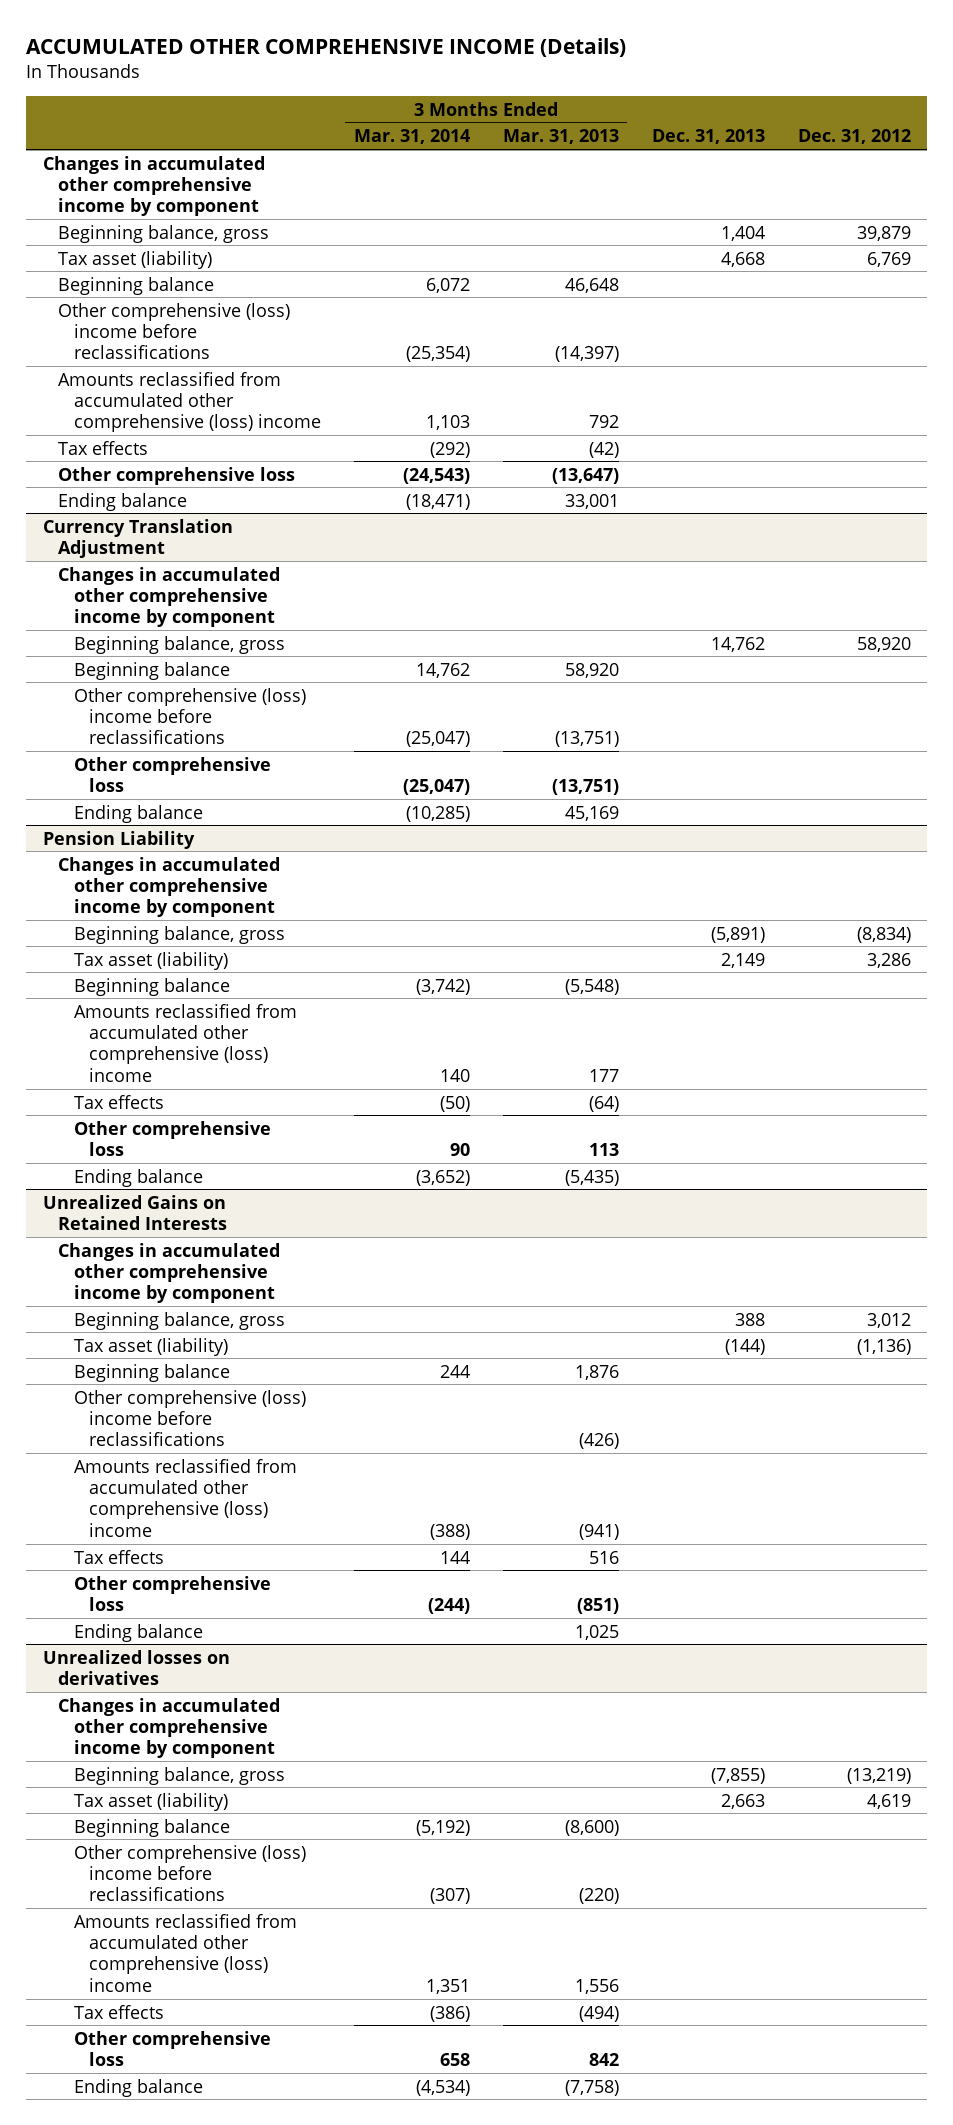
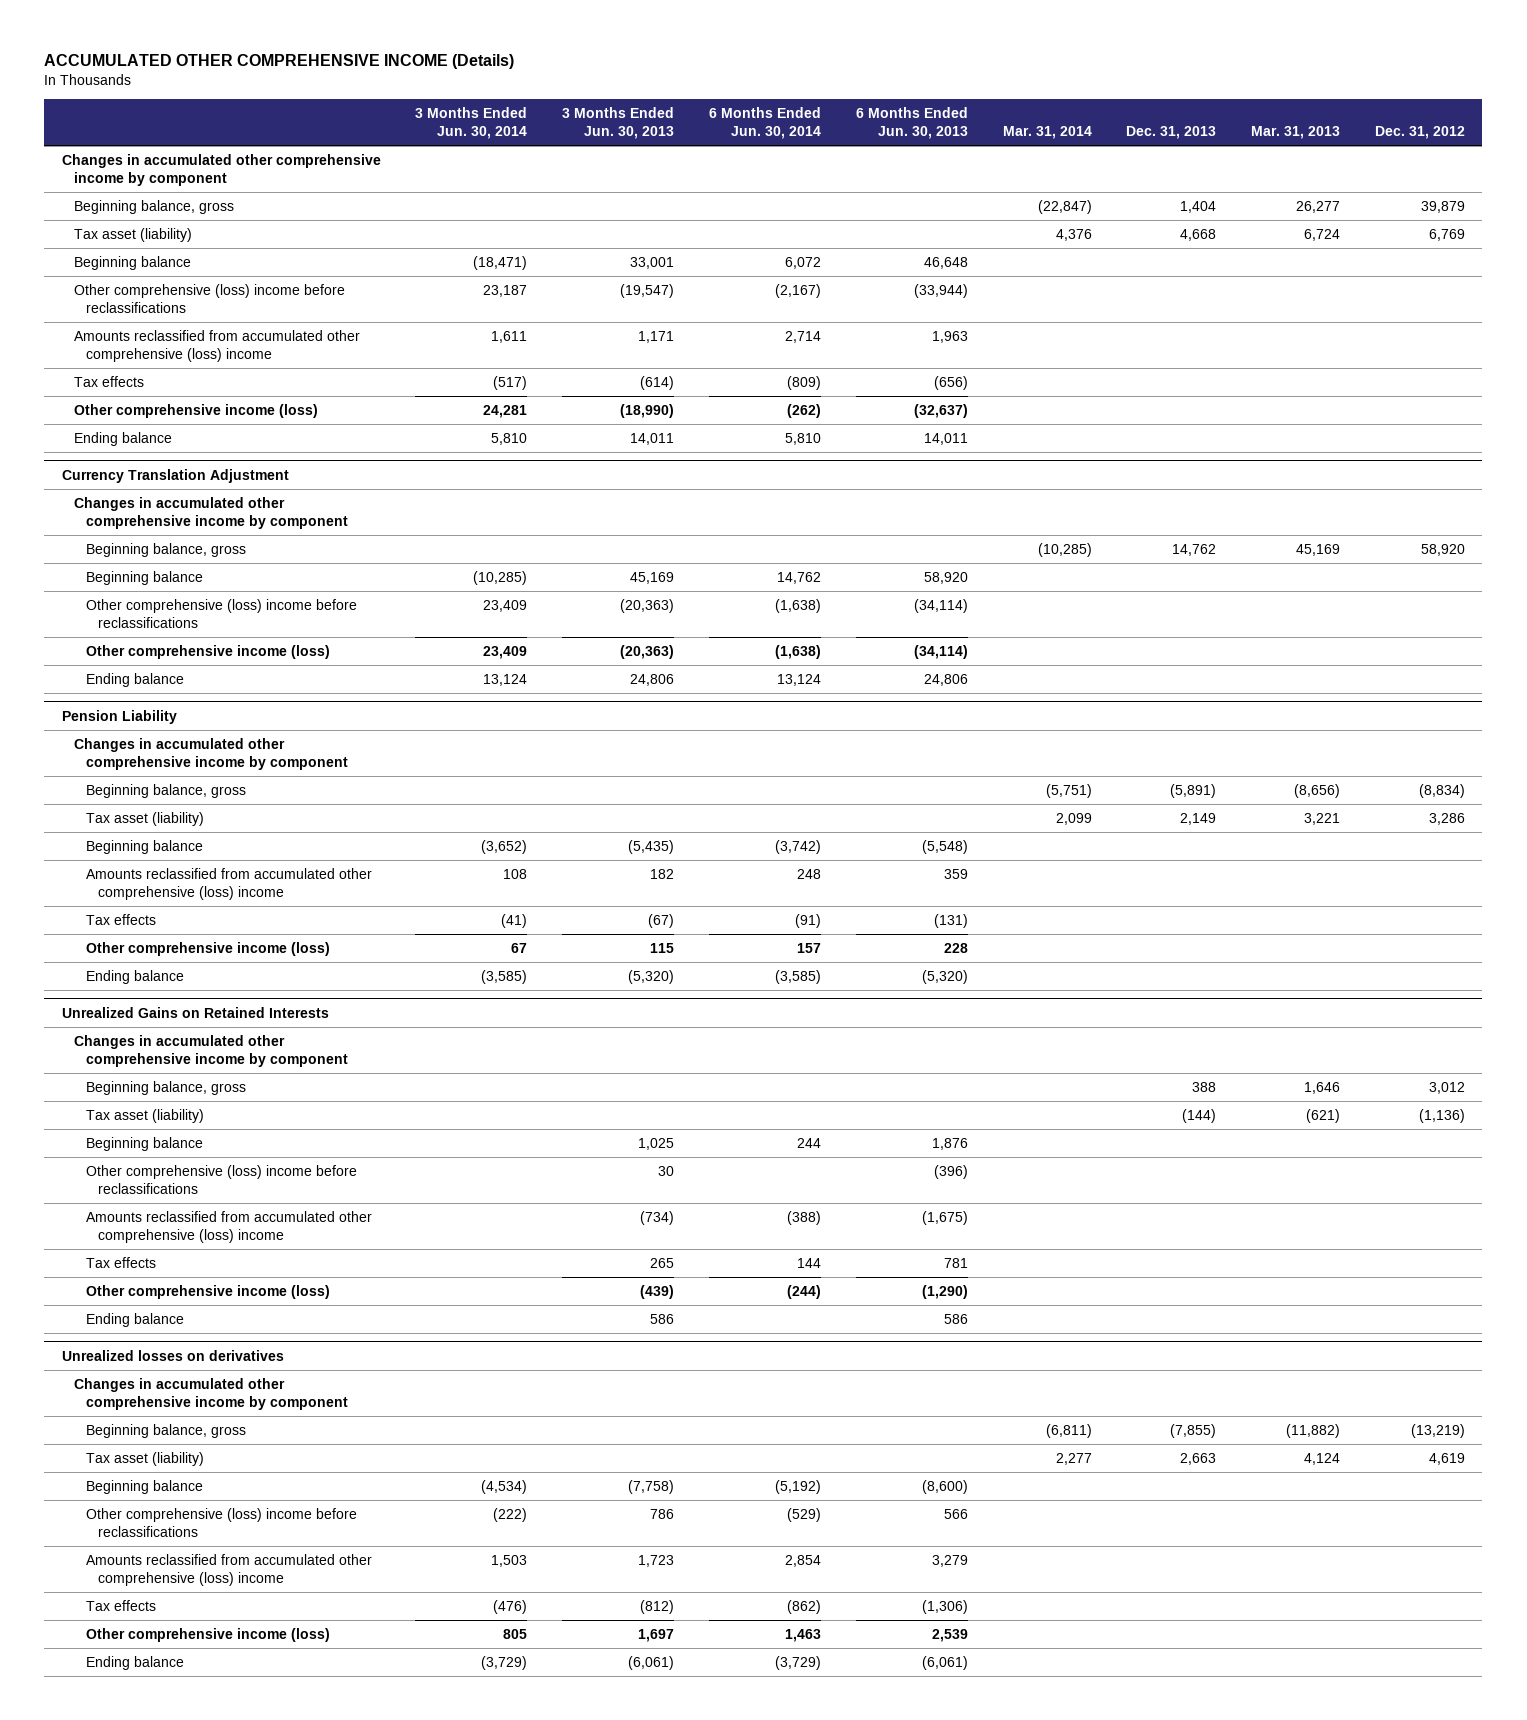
- | 3 Months Ended Mar. 31, 2014 | 3 Months Ended Mar. 31, 2013 | Dec. 31, 2013 | Dec. 31, 2012
+ | 3 Months Ended Jun. 30, 2014 | 3 Months Ended Jun. 30, 2013 | 6 Months Ended Jun. 30, 2014 | 6 Months Ended Jun. 30, 2013 | Mar. 31, 2014 | Dec. 31, 2013 | Mar. 31, 2013 | Dec. 31, 2012
- Other comprehensive loss | (24,543) | (13,647) | |
+ Other comprehensive income (loss) | 24,281 | (18,990) | (262) | (32,637) | | | |
@ Currency Translation Adjustment
- Other comprehensive loss | (25,047) | (13,751) | |
+ Other comprehensive income (loss) | 23,409 | (20,363) | (1,638) | (34,114) | | | |
@ Pension Liability
- Other comprehensive loss | 90 | 113 | |
+ Other comprehensive income (loss) | 67 | 115 | 157 | 228 | | | |
@ Unrealized Gains on Retained Interests
- Other comprehensive loss | (244) | (851) | |
+ Other comprehensive income (loss) | | (439) | (244) | (1,290) | | | |
@ Unrealized losses on derivatives
- Other comprehensive loss | 658 | 842 | |
+ Other comprehensive income (loss) | 805 | 1,697 | 1,463 | 2,539 | | | |

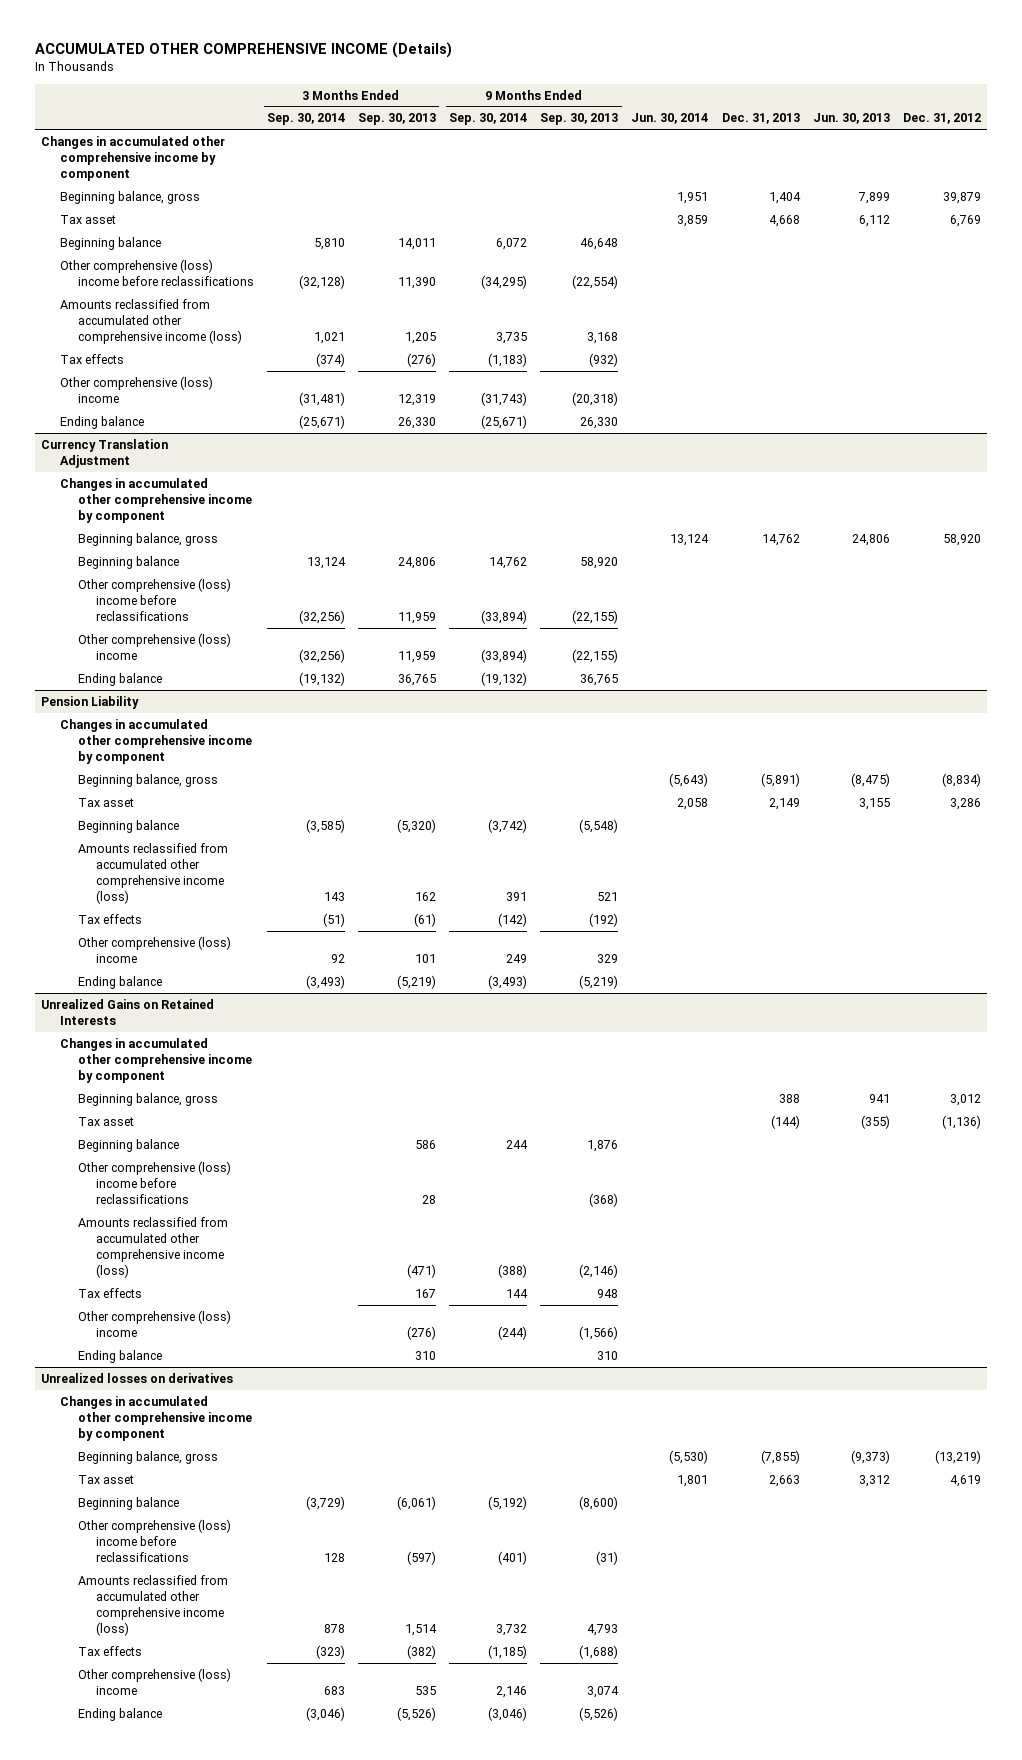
- | 3 Months Ended Jun. 30, 2014 | 3 Months Ended Jun. 30, 2013 | 6 Months Ended Jun. 30, 2014 | 6 Months Ended Jun. 30, 2013 | Mar. 31, 2014 | Dec. 31, 2013 | Mar. 31, 2013 | Dec. 31, 2012
+ | 3 Months Ended Sep. 30, 2014 | 3 Months Ended Sep. 30, 2013 | 9 Months Ended Sep. 30, 2014 | 9 Months Ended Sep. 30, 2013 | Jun. 30, 2014 | Dec. 31, 2013 | Jun. 30, 2013 | Dec. 31, 2012
- Tax asset (liability) | | | | | 4,376 | 4,668 | 6,724 | 6,769
+ Tax asset | | | | | 3,859 | 4,668 | 6,112 | 6,769
- Amounts reclassified from accumulated other comprehensive (loss) income | 1,611 | 1,171 | 2,714 | 1,963 | | | |
+ Amounts reclassified from accumulated other comprehensive income (loss) | 1,021 | 1,205 | 3,735 | 3,168 | | | |
- Other comprehensive income (loss) | 24,281 | (18,990) | (262) | (32,637) | | | |
+ Other comprehensive (loss) income | (31,481) | 12,319 | (31,743) | (20,318) | | | |
@ Currency Translation Adjustment
- Other comprehensive income (loss) | 23,409 | (20,363) | (1,638) | (34,114) | | | |
+ Other comprehensive (loss) income | (32,256) | 11,959 | (33,894) | (22,155) | | | |
@ Pension Liability
- Tax asset (liability) | | | | | 2,099 | 2,149 | 3,221 | 3,286
+ Tax asset | | | | | 2,058 | 2,149 | 3,155 | 3,286
- Amounts reclassified from accumulated other comprehensive (loss) income | 108 | 182 | 248 | 359 | | | |
+ Amounts reclassified from accumulated other comprehensive income (loss) | 143 | 162 | 391 | 521 | | | |
- Other comprehensive income (loss) | 67 | 115 | 157 | 228 | | | |
+ Other comprehensive (loss) income | 92 | 101 | 249 | 329 | | | |
@ Unrealized Gains on Retained Interests
- Tax asset (liability) | | | | | | (144) | (621) | (1,136)
+ Tax asset | | | | | | (144) | (355) | (1,136)
- Amounts reclassified from accumulated other comprehensive (loss) income | | (734) | (388) | (1,675) | | | |
+ Amounts reclassified from accumulated other comprehensive income (loss) | | (471) | (388) | (2,146) | | | |
- Other comprehensive income (loss) | | (439) | (244) | (1,290) | | | |
+ Other comprehensive (loss) income | | (276) | (244) | (1,566) | | | |
@ Unrealized losses on derivatives
- Tax asset (liability) | | | | | 2,277 | 2,663 | 4,124 | 4,619
+ Tax asset | | | | | 1,801 | 2,663 | 3,312 | 4,619
- Amounts reclassified from accumulated other comprehensive (loss) income | 1,503 | 1,723 | 2,854 | 3,279 | | | |
+ Amounts reclassified from accumulated other comprehensive income (loss) | 878 | 1,514 | 3,732 | 4,793 | | | |
- Other comprehensive income (loss) | 805 | 1,697 | 1,463 | 2,539 | | | |
+ Other comprehensive (loss) income | 683 | 535 | 2,146 | 3,074 | | | |

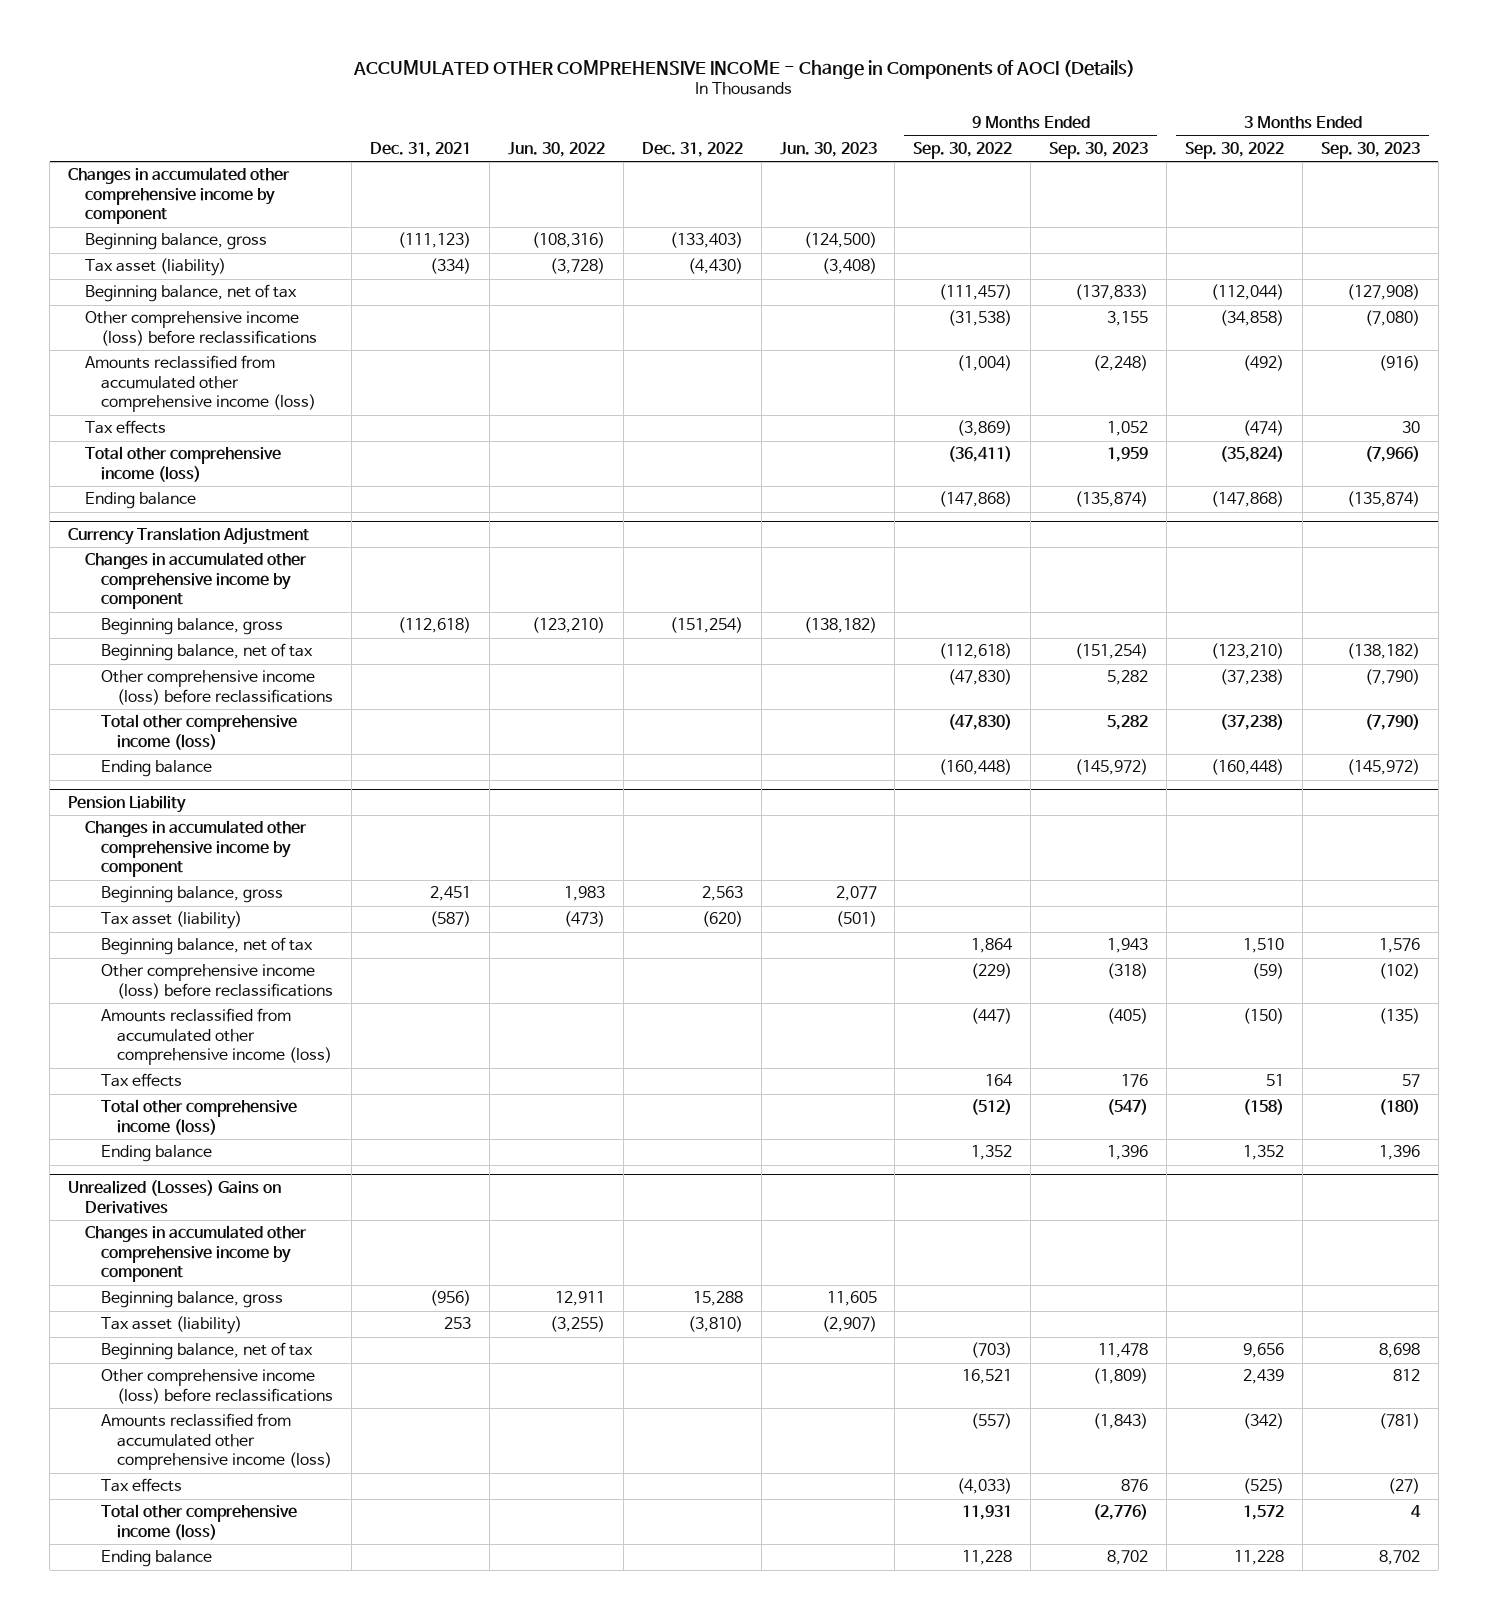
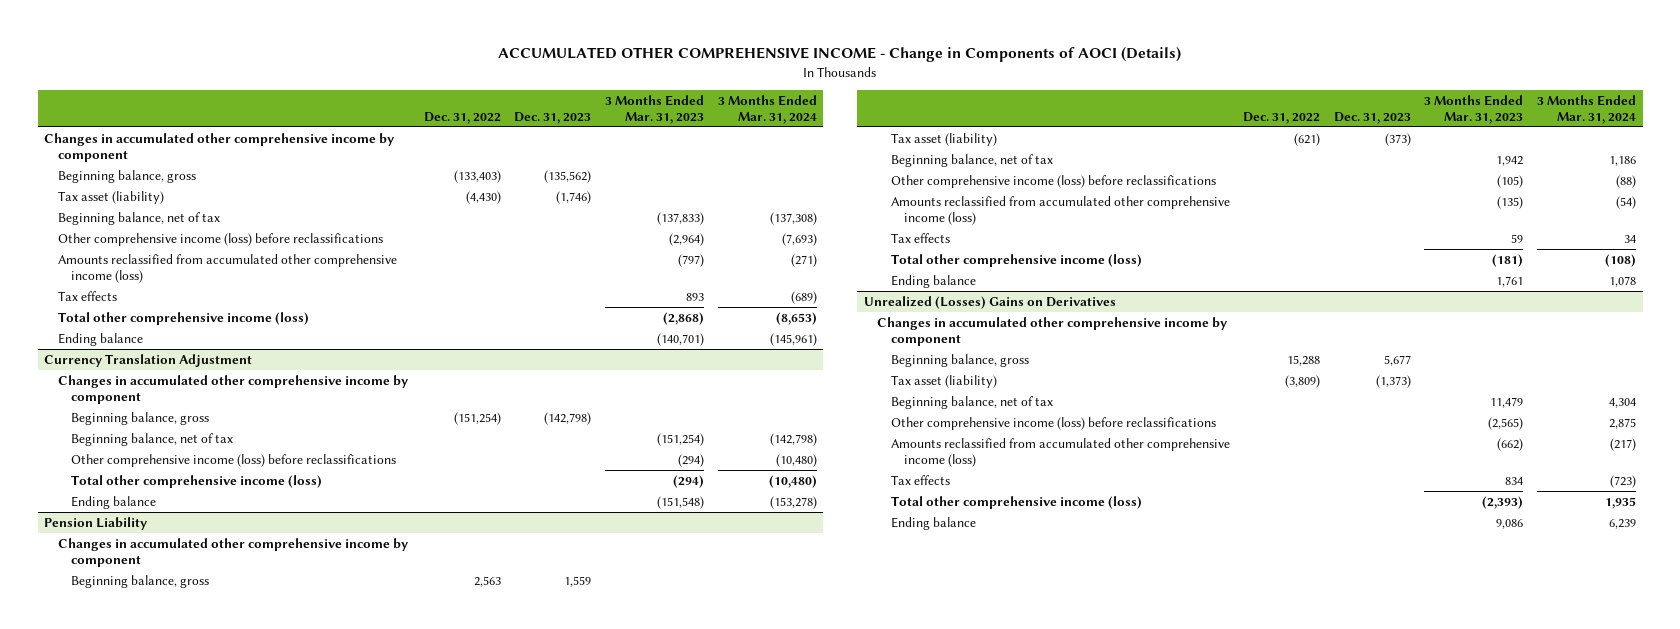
- | Dec. 31, 2021 | Jun. 30, 2022 | Dec. 31, 2022 | Jun. 30, 2023 | 9 Months Ended Sep. 30, 2022 | 9 Months Ended Sep. 30, 2023 | 3 Months Ended Sep. 30, 2022 | 3 Months Ended Sep. 30, 2023
+ | Dec. 31, 2022 | Dec. 31, 2023 | 3 Months Ended Mar. 31, 2023 | 3 Months Ended Mar. 31, 2024
@ Pension Liability
- Tax asset (liability) | (587) | (473) | (620) | (501) | | | |
+ Tax asset (liability) | (621) | (373) | |
@ Unrealized (Losses) Gains on Derivatives
- Tax asset (liability) | 253 | (3,255) | (3,810) | (2,907) | | | |
+ Tax asset (liability) | (3,809) | (1,373) | |

